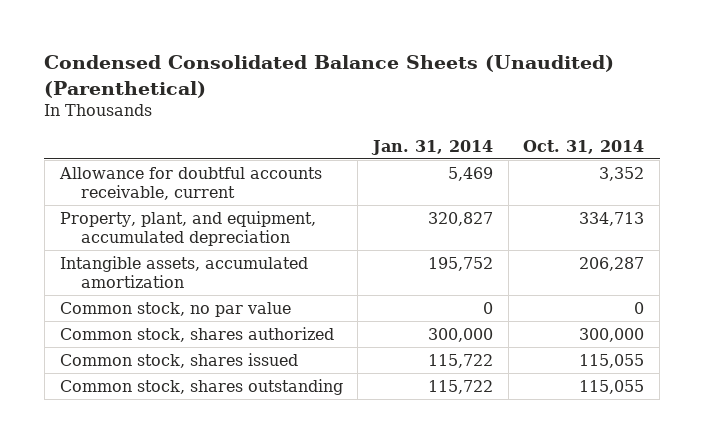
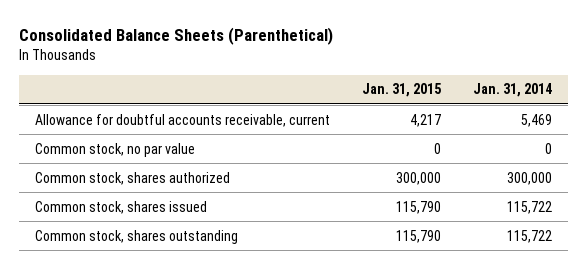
- Condensed Consolidated Balance Sheets (Unaudited) (Parenthetical)
+ Consolidated Balance Sheets (Parenthetical)
- | Jan. 31, 2014 | Oct. 31, 2014
+ | Jan. 31, 2015 | Jan. 31, 2014
- Property, plant, and equipment, accumulated depreciation | 320,827 | 334,713
- Intangible assets, accumulated amortization | 195,752 | 206,287

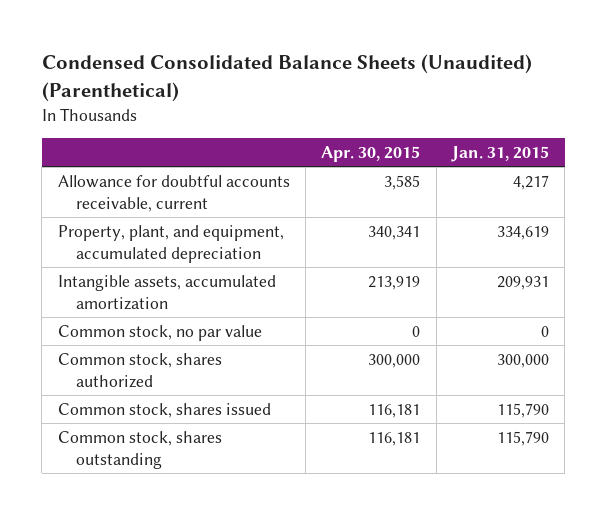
- Consolidated Balance Sheets (Parenthetical)
+ Condensed Consolidated Balance Sheets (Unaudited) (Parenthetical)
- | Jan. 31, 2015 | Jan. 31, 2014
+ | Apr. 30, 2015 | Jan. 31, 2015
+ Property, plant, and equipment, accumulated depreciation | 340,341 | 334,619
+ Intangible assets, accumulated amortization | 213,919 | 209,931

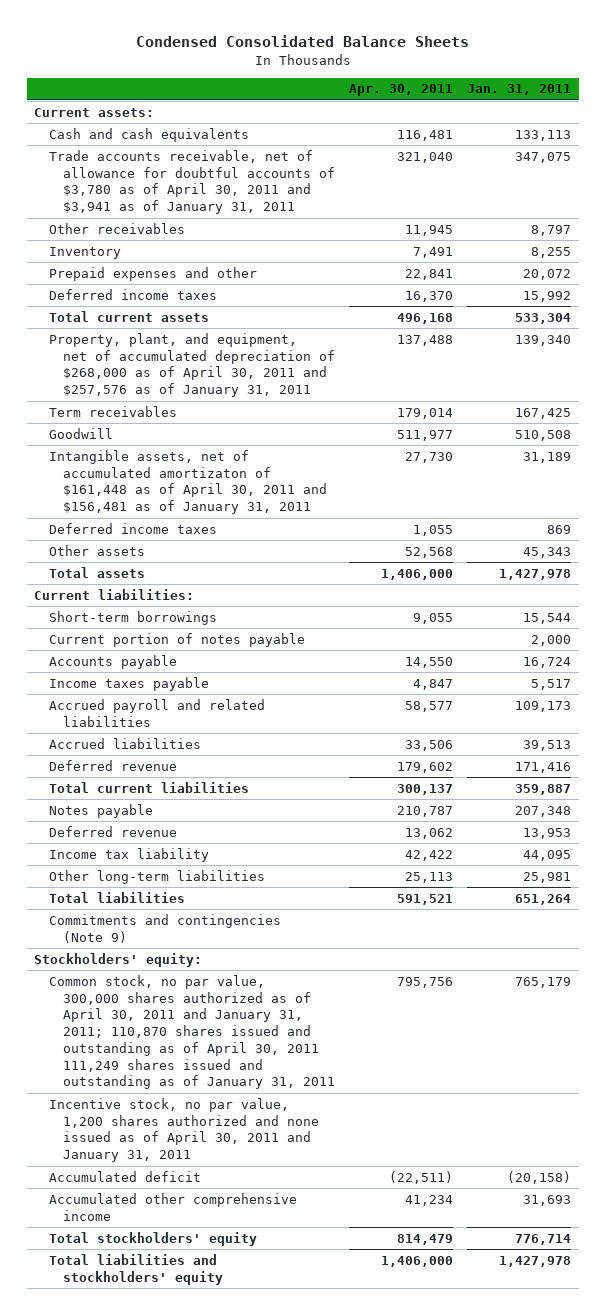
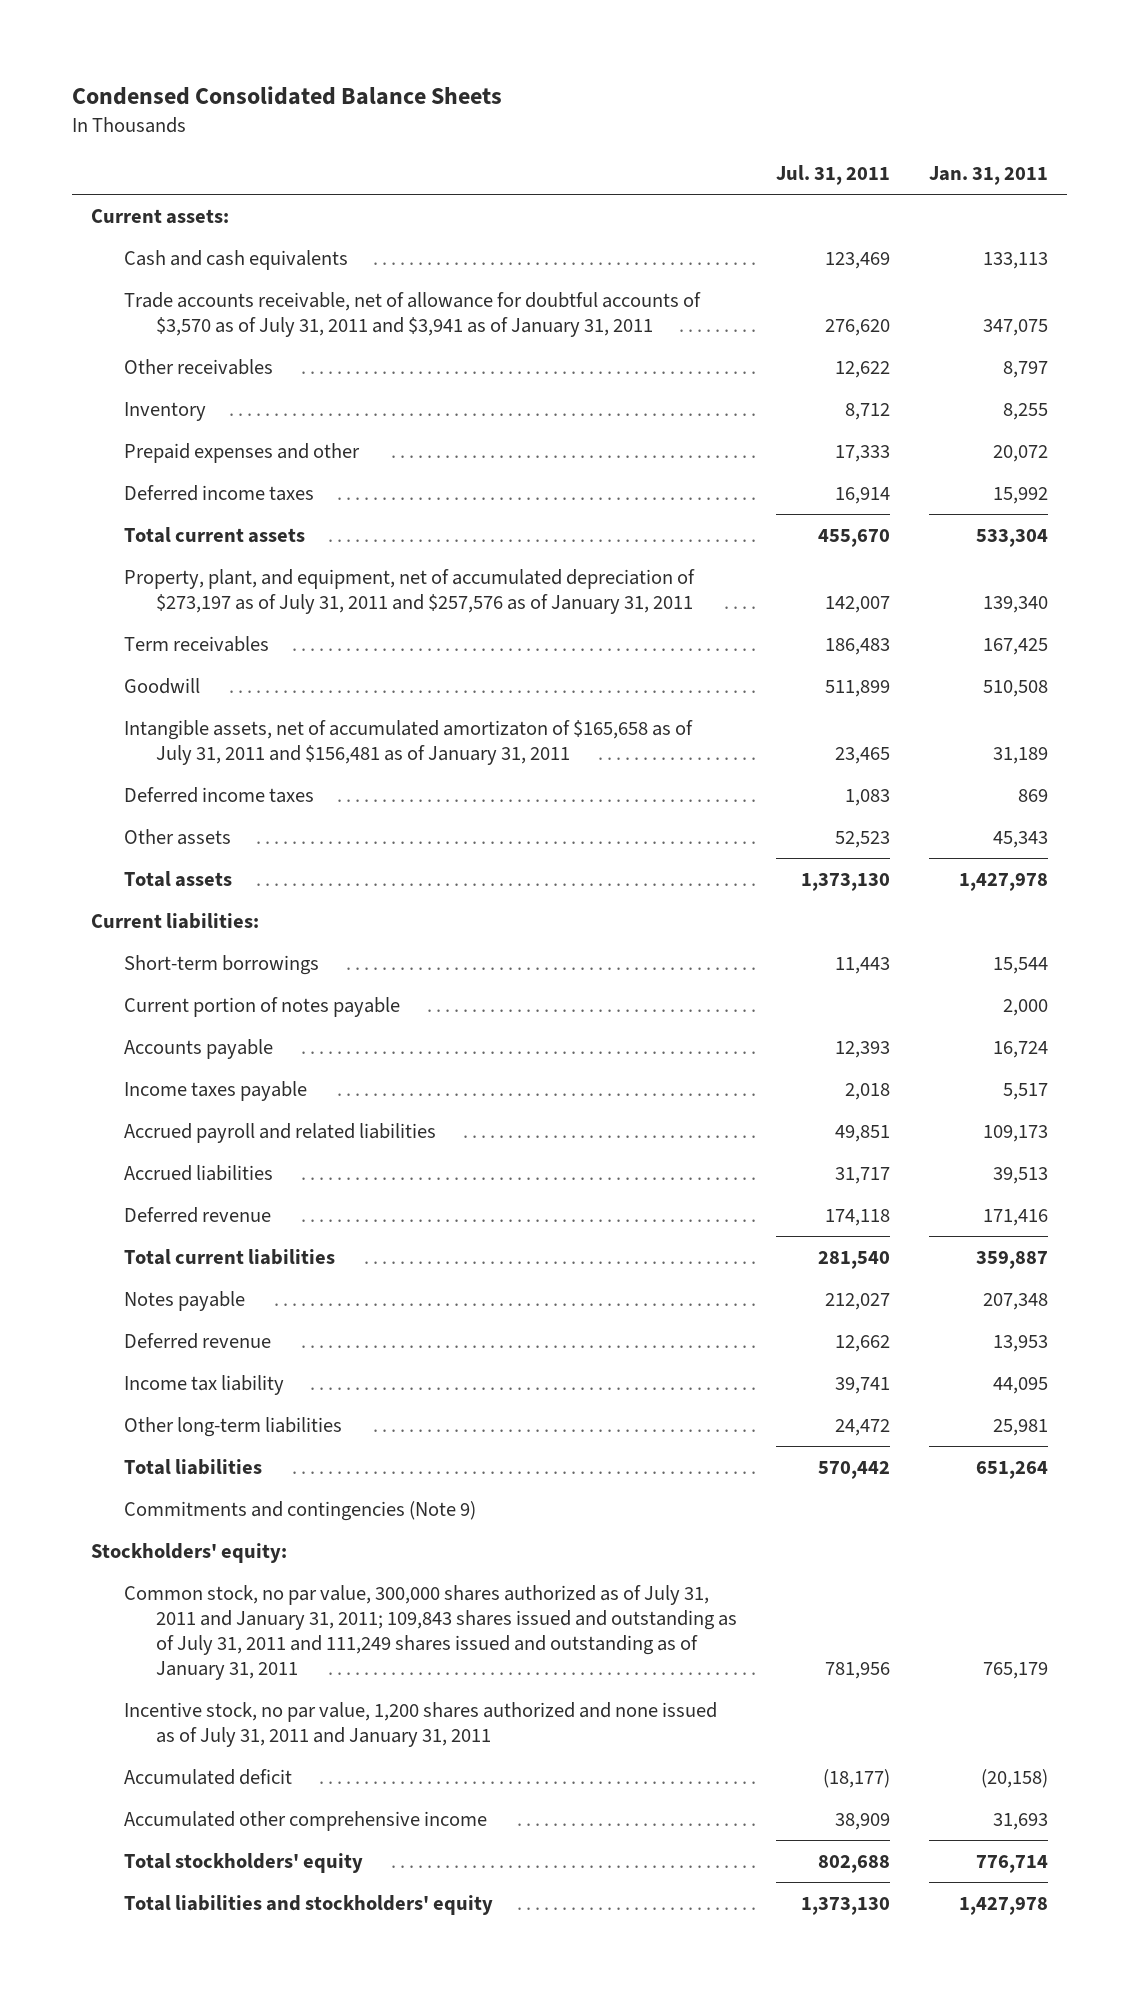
- | Apr. 30, 2011 | Jan. 31, 2011
+ | Jul. 31, 2011 | Jan. 31, 2011
- Trade accounts receivable, net of allowance for doubtful accounts of $3,780 as of April 30, 2011 and $3,941 as of January 31, 2011 | 321,040 | 347,075
+ Trade accounts receivable, net of allowance for doubtful accounts of $3,570 as of July 31, 2011 and $3,941 as of January 31, 2011 | 276,620 | 347,075
- Property, plant, and equipment, net of accumulated depreciation of $268,000 as of April 30, 2011 and $257,576 as of January 31, 2011 | 137,488 | 139,340
+ Property, plant, and equipment, net of accumulated depreciation of $273,197 as of July 31, 2011 and $257,576 as of January 31, 2011 | 142,007 | 139,340
- Intangible assets, net of accumulated amortizaton of $161,448 as of April 30, 2011 and $156,481 as of January 31, 2011 | 27,730 | 31,189
+ Intangible assets, net of accumulated amortizaton of $165,658 as of July 31, 2011 and $156,481 as of January 31, 2011 | 23,465 | 31,189
- Common stock, no par value, 300,000 shares authorized as of April 30, 2011 and January 31, 2011; 110,870 shares issued and outstanding as of April 30, 2011 111,249 shares issued and outstanding as of January 31, 2011 | 795,756 | 765,179
- Incentive stock, no par value, 1,200 shares authorized and none issued as of April 30, 2011 and January 31, 2011
+ Common stock, no par value, 300,000 shares authorized as of July 31, 2011 and January 31, 2011; 109,843 shares issued and outstanding as of July 31, 2011 and 111,249 shares issued and outstanding as of January 31, 2011 | 781,956 | 765,179
+ Incentive stock, no par value, 1,200 shares authorized and none issued as of July 31, 2011 and January 31, 2011

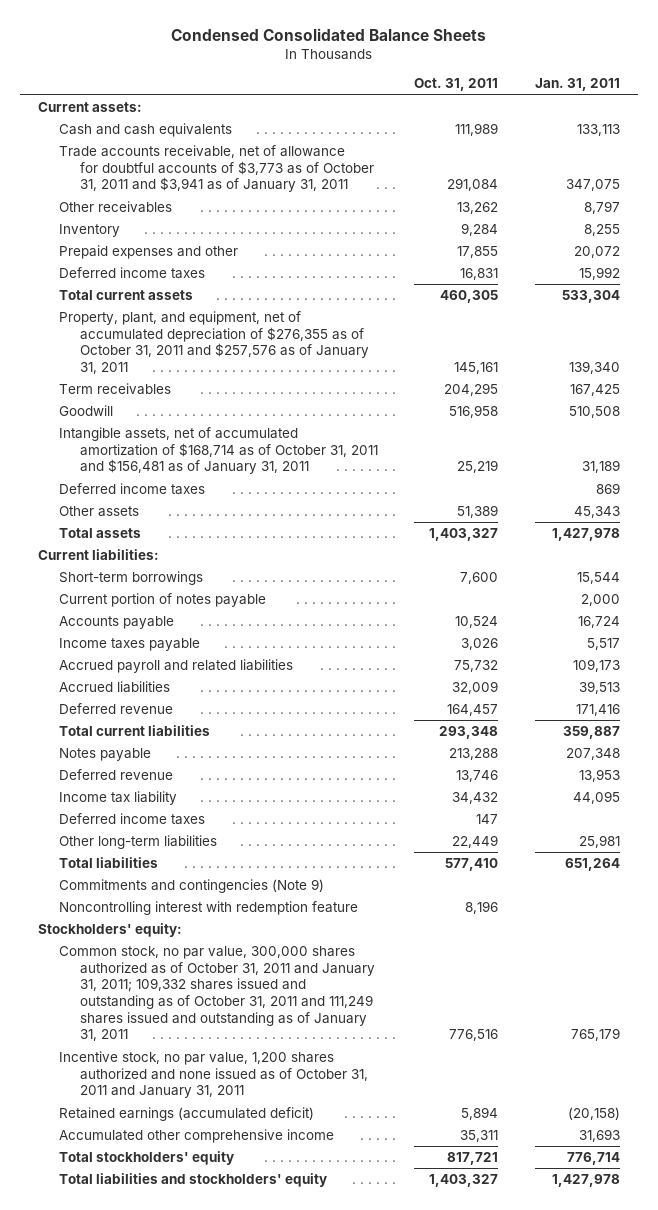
- | Jul. 31, 2011 | Jan. 31, 2011
+ | Oct. 31, 2011 | Jan. 31, 2011
- Trade accounts receivable, net of allowance for doubtful accounts of $3,570 as of July 31, 2011 and $3,941 as of January 31, 2011 | 276,620 | 347,075
+ Trade accounts receivable, net of allowance for doubtful accounts of $3,773 as of October 31, 2011 and $3,941 as of January 31, 2011 | 291,084 | 347,075
- Property, plant, and equipment, net of accumulated depreciation of $273,197 as of July 31, 2011 and $257,576 as of January 31, 2011 | 142,007 | 139,340
+ Property, plant, and equipment, net of accumulated depreciation of $276,355 as of October 31, 2011 and $257,576 as of January 31, 2011 | 145,161 | 139,340
- Intangible assets, net of accumulated amortizaton of $165,658 as of July 31, 2011 and $156,481 as of January 31, 2011 | 23,465 | 31,189
+ Intangible assets, net of accumulated amortization of $168,714 as of October 31, 2011 and $156,481 as of January 31, 2011 | 25,219 | 31,189
+ Deferred income taxes | 147 |
+ Noncontrolling interest with redemption feature | 8,196 |
- Common stock, no par value, 300,000 shares authorized as of July 31, 2011 and January 31, 2011; 109,843 shares issued and outstanding as of July 31, 2011 and 111,249 shares issued and outstanding as of January 31, 2011 | 781,956 | 765,179
- Incentive stock, no par value, 1,200 shares authorized and none issued as of July 31, 2011 and January 31, 2011
- Accumulated deficit | (18,177) | (20,158)
+ Common stock, no par value, 300,000 shares authorized as of October 31, 2011 and January 31, 2011; 109,332 shares issued and outstanding as of October 31, 2011 and 111,249 shares issued and outstanding as of January 31, 2011 | 776,516 | 765,179
+ Incentive stock, no par value, 1,200 shares authorized and none issued as of October 31, 2011 and January 31, 2011
+ Retained earnings (accumulated deficit) | 5,894 | (20,158)

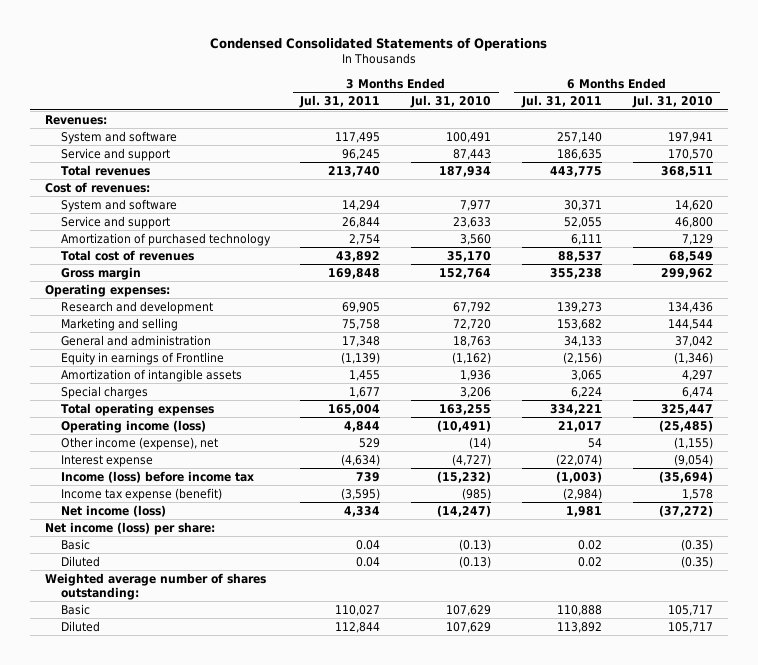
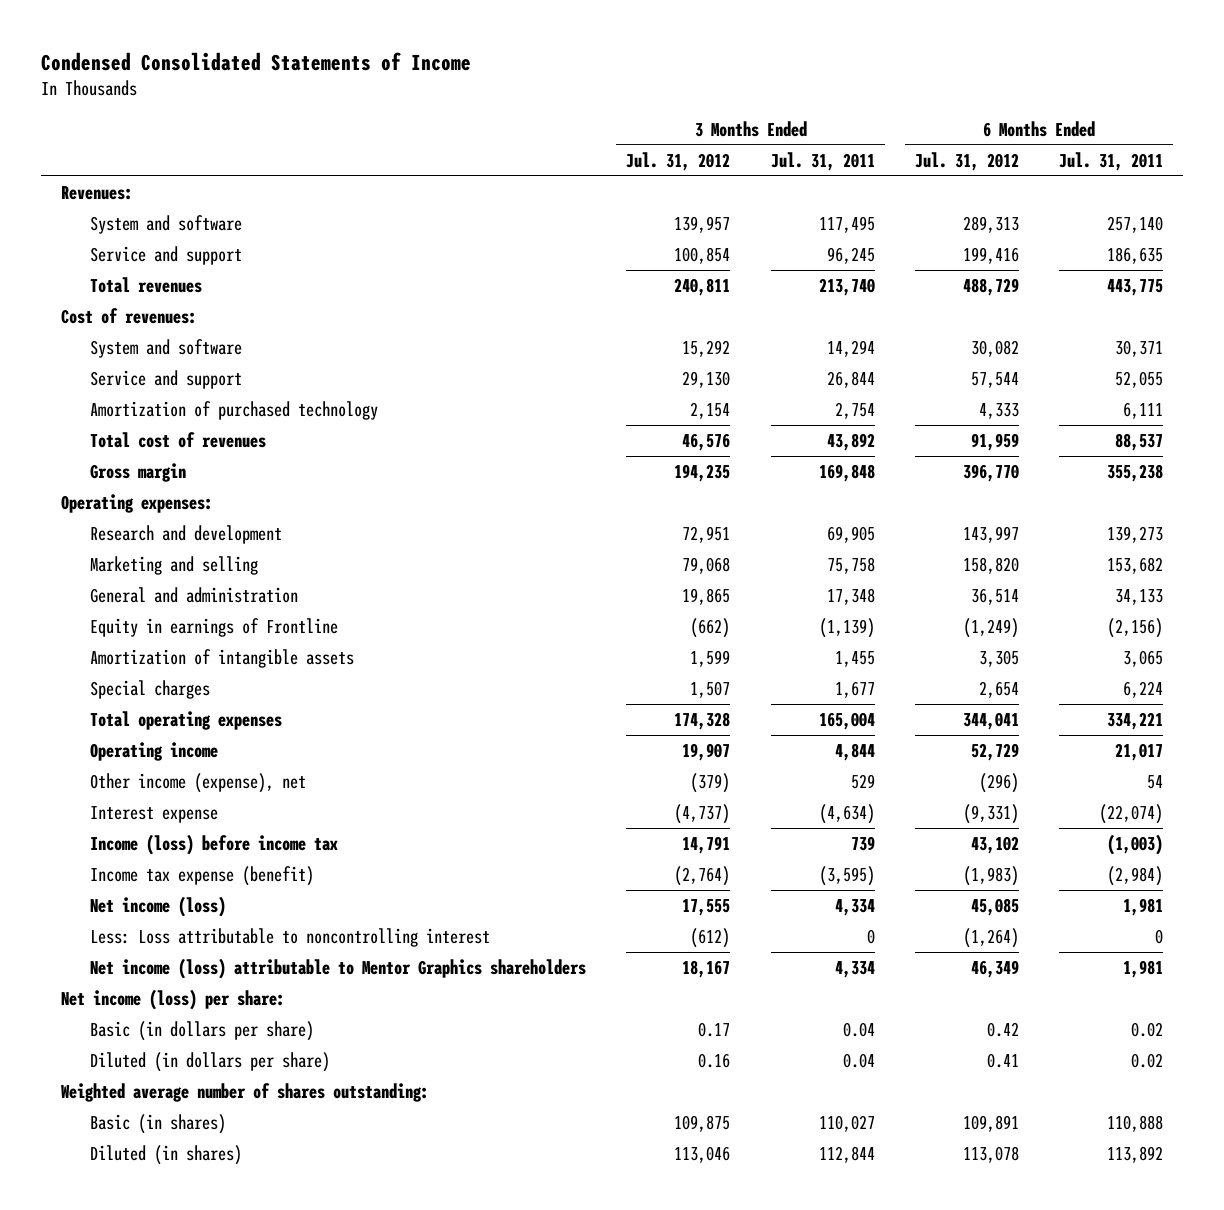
- Condensed Consolidated Statements of Operations
+ Condensed Consolidated Statements of Income
- | 3 Months Ended Jul. 31, 2011 | 3 Months Ended Jul. 31, 2010 | 6 Months Ended Jul. 31, 2011 | 6 Months Ended Jul. 31, 2010
+ | 3 Months Ended Jul. 31, 2012 | 3 Months Ended Jul. 31, 2011 | 6 Months Ended Jul. 31, 2012 | 6 Months Ended Jul. 31, 2011
- Operating income (loss) | 4,844 | (10,491) | 21,017 | (25,485)
+ Operating income | 19,907 | 4,844 | 52,729 | 21,017
+ Less: Loss attributable to noncontrolling interest | (612) | 0 | (1,264) | 0
+ Net income (loss) attributable to Mentor Graphics shareholders | 18,167 | 4,334 | 46,349 | 1,981
- Basic | 0.04 | (0.13) | 0.02 | (0.35)
- Diluted | 0.04 | (0.13) | 0.02 | (0.35)
+ Basic (in dollars per share) | 0.17 | 0.04 | 0.42 | 0.02
+ Diluted (in dollars per share) | 0.16 | 0.04 | 0.41 | 0.02
- Basic | 110,027 | 107,629 | 110,888 | 105,717
- Diluted | 112,844 | 107,629 | 113,892 | 105,717
+ Basic (in shares) | 109,875 | 110,027 | 109,891 | 110,888
+ Diluted (in shares) | 113,046 | 112,844 | 113,078 | 113,892

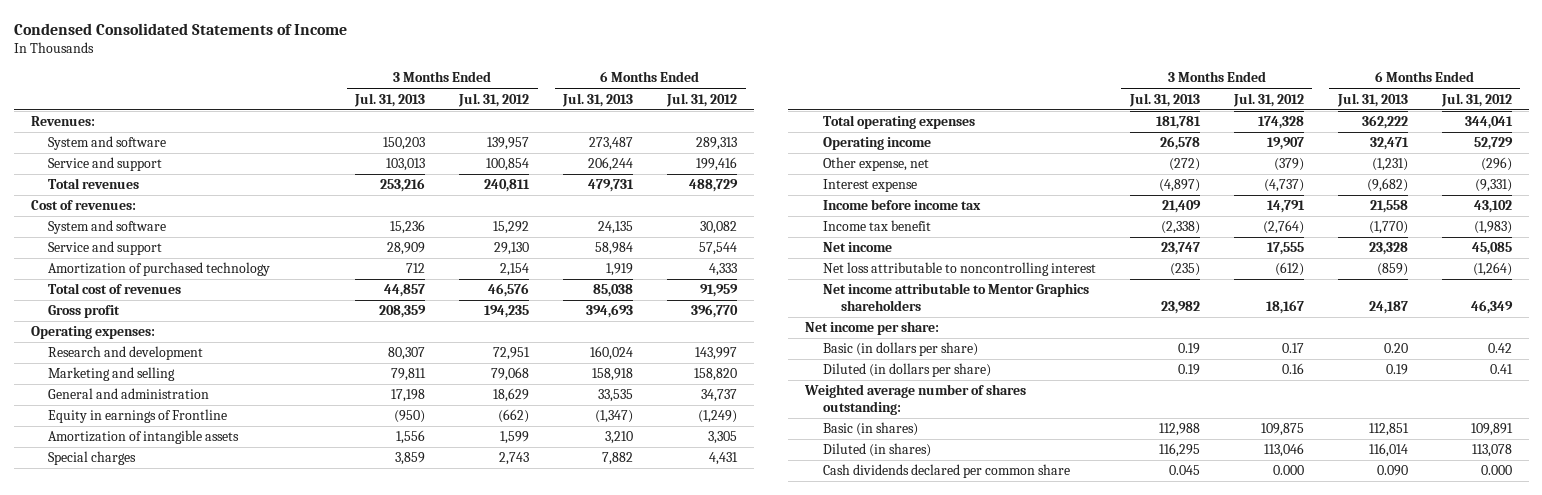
- | 3 Months Ended Jul. 31, 2012 | 3 Months Ended Jul. 31, 2011 | 6 Months Ended Jul. 31, 2012 | 6 Months Ended Jul. 31, 2011
+ | 3 Months Ended Jul. 31, 2013 | 3 Months Ended Jul. 31, 2012 | 6 Months Ended Jul. 31, 2013 | 6 Months Ended Jul. 31, 2012
- Gross margin | 194,235 | 169,848 | 396,770 | 355,238
+ Gross profit | 208,359 | 194,235 | 394,693 | 396,770
- General and administration | 19,865 | 17,348 | 36,514 | 34,133
+ General and administration | 17,198 | 18,629 | 33,535 | 34,737
- Special charges | 1,507 | 1,677 | 2,654 | 6,224
+ Special charges | 3,859 | 2,743 | 7,882 | 4,431
- Other income (expense), net | (379) | 529 | (296) | 54
+ Other expense, net | (272) | (379) | (1,231) | (296)
- Income (loss) before income tax | 14,791 | 739 | 43,102 | (1,003)
- Income tax expense (benefit) | (2,764) | (3,595) | (1,983) | (2,984)
- Net income (loss) | 17,555 | 4,334 | 45,085 | 1,981
- Less: Loss attributable to noncontrolling interest | (612) | 0 | (1,264) | 0
- Net income (loss) attributable to Mentor Graphics shareholders | 18,167 | 4,334 | 46,349 | 1,981
- Net income (loss) per share:
+ Income before income tax | 21,409 | 14,791 | 21,558 | 43,102
+ Income tax benefit | (2,338) | (2,764) | (1,770) | (1,983)
+ Net income | 23,747 | 17,555 | 23,328 | 45,085
+ Net loss attributable to noncontrolling interest | (235) | (612) | (859) | (1,264)
+ Net income attributable to Mentor Graphics shareholders | 23,982 | 18,167 | 24,187 | 46,349
+ Net income per share:
+ Cash dividends declared per common share | 0.045 | 0.000 | 0.090 | 0.000

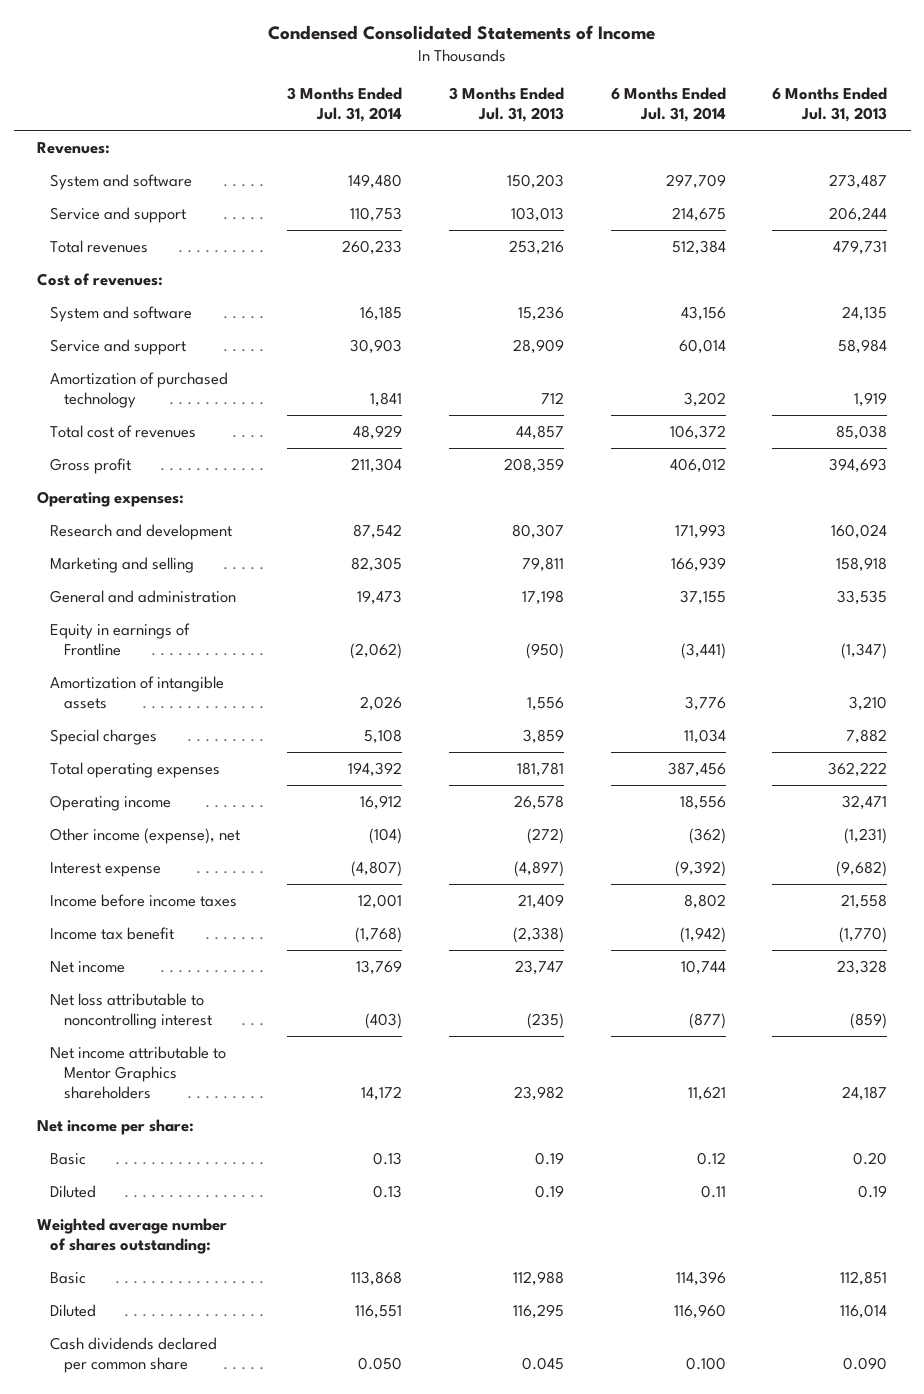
- | 3 Months Ended Jul. 31, 2013 | 3 Months Ended Jul. 31, 2012 | 6 Months Ended Jul. 31, 2013 | 6 Months Ended Jul. 31, 2012
+ | 3 Months Ended Jul. 31, 2014 | 3 Months Ended Jul. 31, 2013 | 6 Months Ended Jul. 31, 2014 | 6 Months Ended Jul. 31, 2013
- Other expense, net | (272) | (379) | (1,231) | (296)
+ Other income (expense), net | (104) | (272) | (362) | (1,231)
- Income before income tax | 21,409 | 14,791 | 21,558 | 43,102
+ Income before income taxes | 12,001 | 21,409 | 8,802 | 21,558
- Basic (in dollars per share) | 0.19 | 0.17 | 0.20 | 0.42
- Diluted (in dollars per share) | 0.19 | 0.16 | 0.19 | 0.41
+ Basic | 0.13 | 0.19 | 0.12 | 0.20
+ Diluted | 0.13 | 0.19 | 0.11 | 0.19
- Basic (in shares) | 112,988 | 109,875 | 112,851 | 109,891
- Diluted (in shares) | 116,295 | 113,046 | 116,014 | 113,078
+ Basic | 113,868 | 112,988 | 114,396 | 112,851
+ Diluted | 116,551 | 116,295 | 116,960 | 116,014

